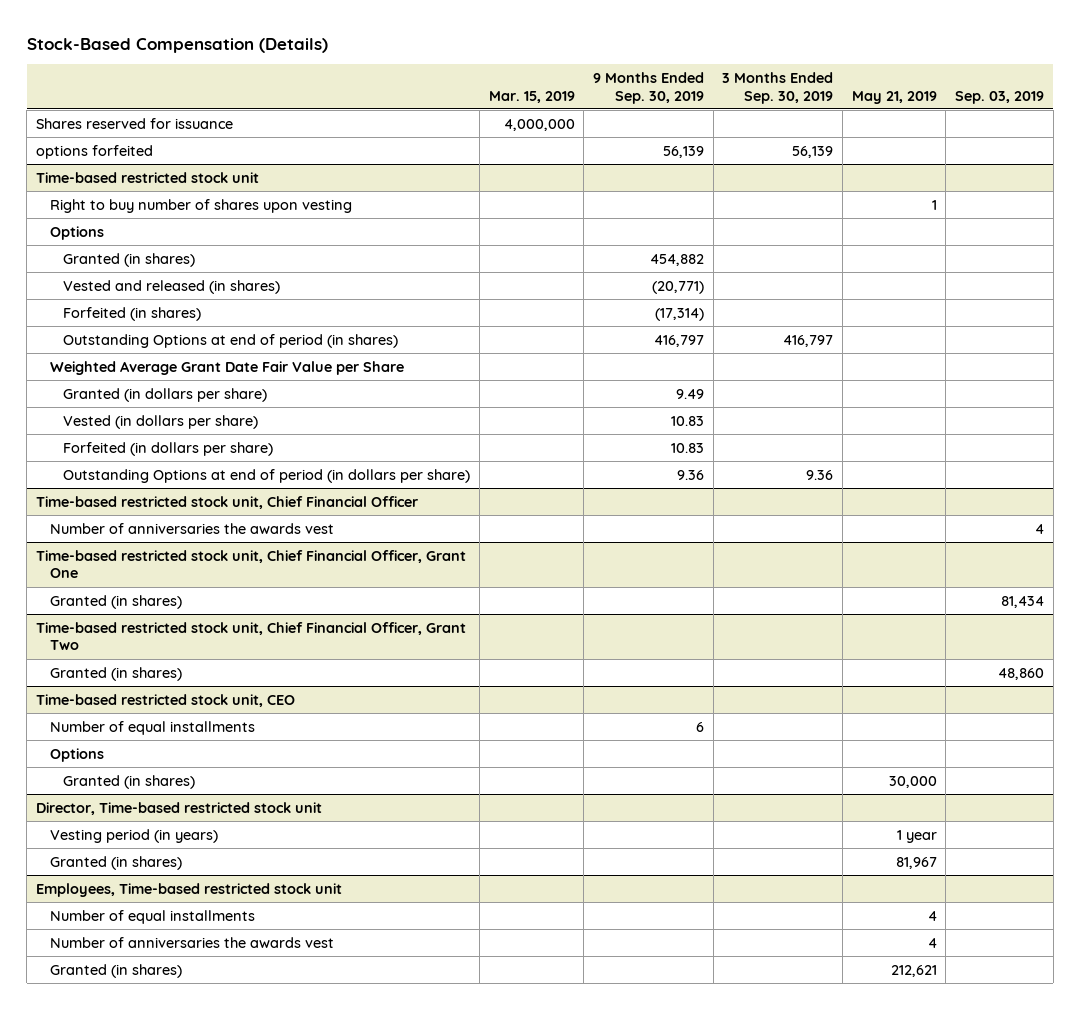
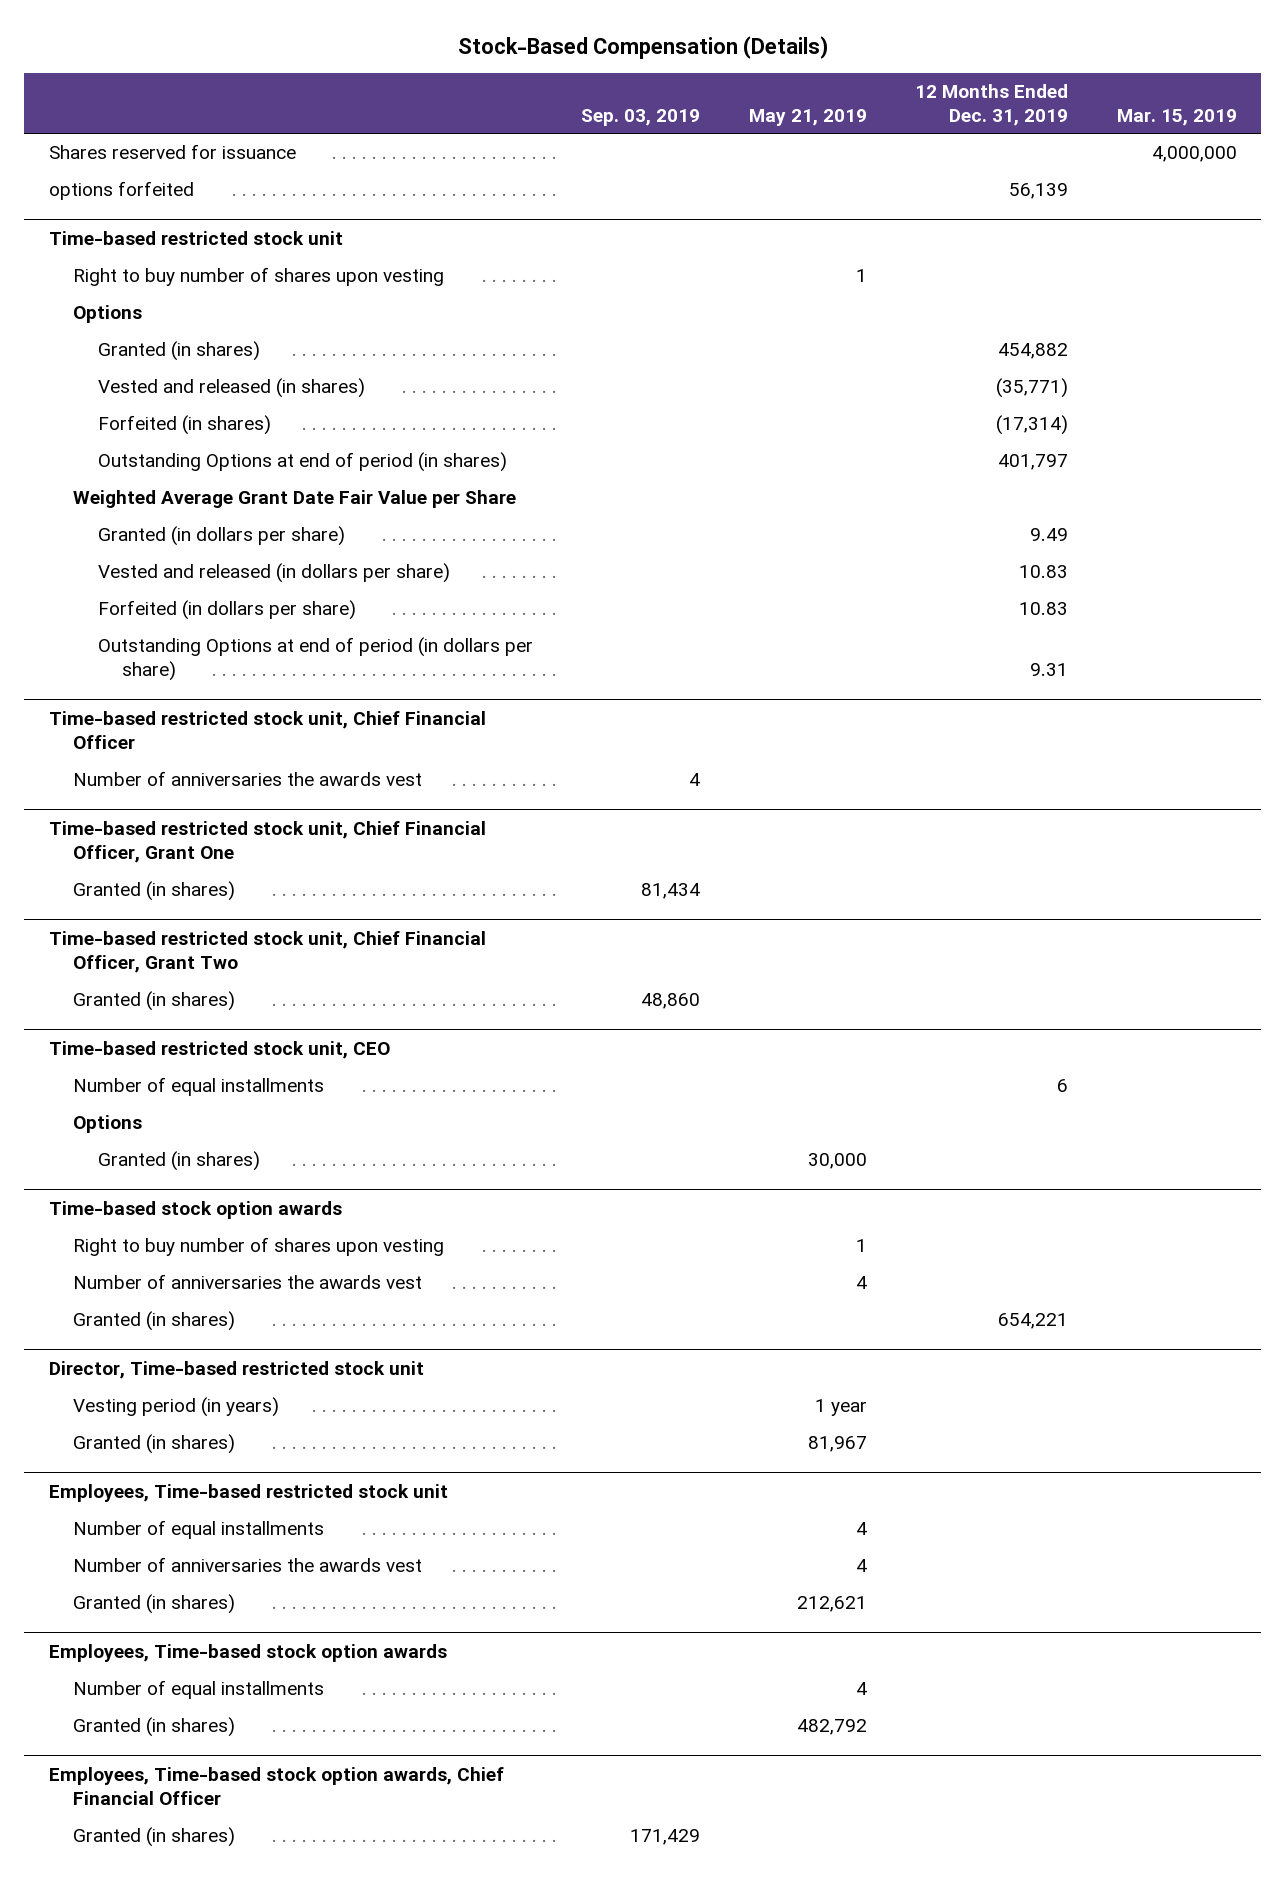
- | Mar. 15, 2019 | 9 Months Ended Sep. 30, 2019 | 3 Months Ended Sep. 30, 2019 | May 21, 2019 | Sep. 03, 2019
+ | Sep. 03, 2019 | May 21, 2019 | 12 Months Ended Dec. 31, 2019 | Mar. 15, 2019
@ Time-based restricted stock unit
- Vested (in dollars per share) | | 10.83 | | |
+ Vested and released (in dollars per share) | | | 10.83 |
+ Time-based stock option awards
+ Right to buy number of shares upon vesting | | 1 | |
+ Number of anniversaries the awards vest | | 4 | |
+ Granted (in shares) | | | 654,221 |
+ Employees, Time-based stock option awards
+ Number of equal installments | | 4 | |
+ Granted (in shares) | | 482,792 | |
+ Employees, Time-based stock option awards, Chief Financial Officer
+ Granted (in shares) | 171,429 | | |

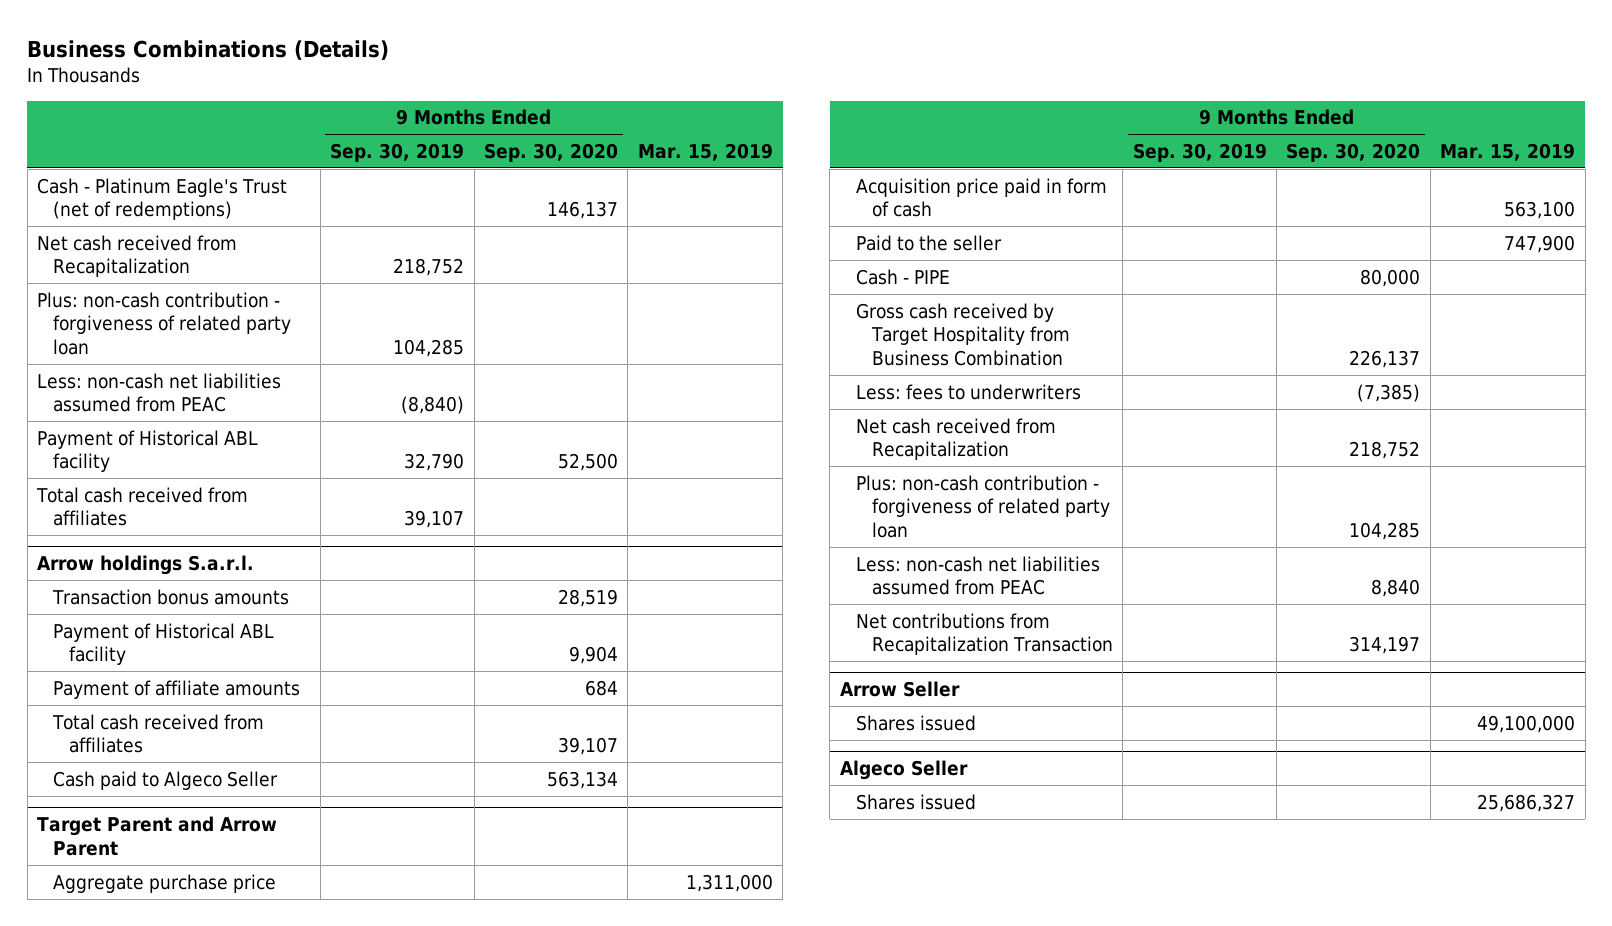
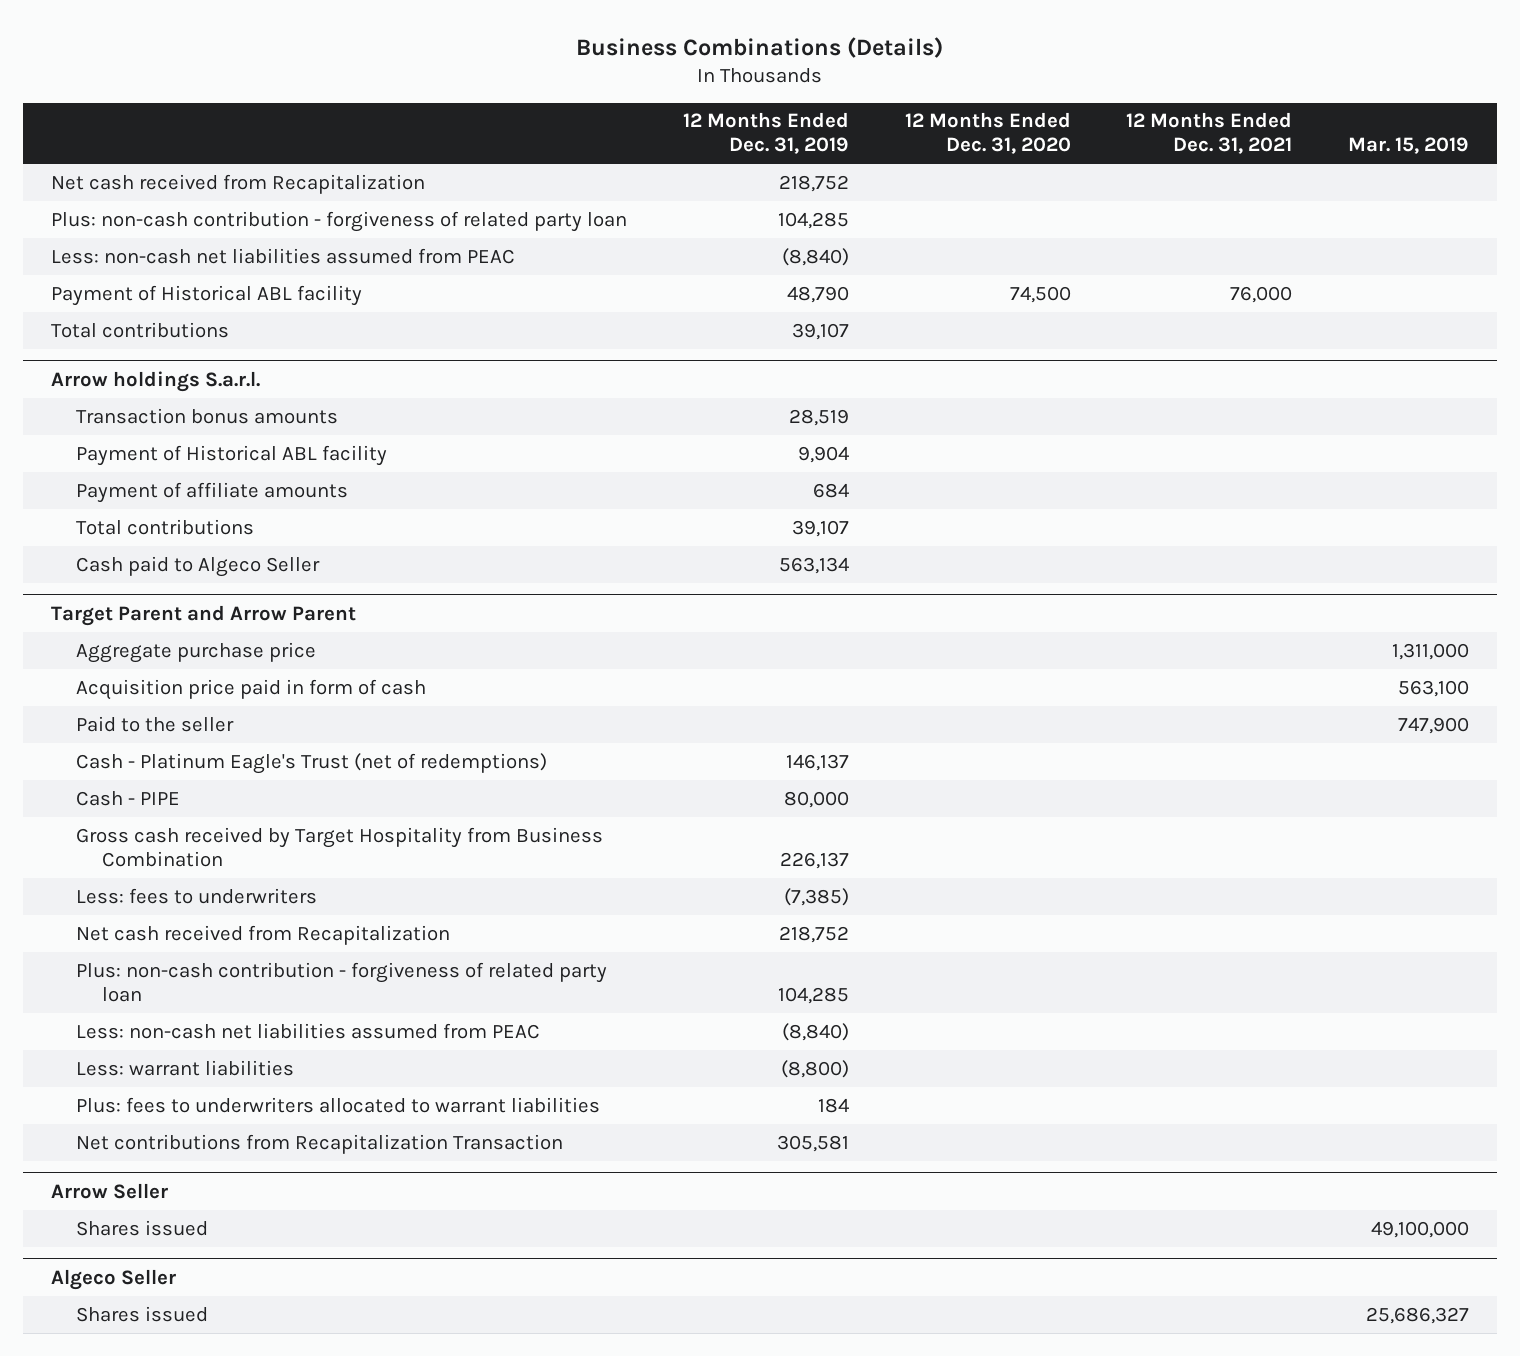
- | 9 Months Ended Sep. 30, 2019 | 9 Months Ended Sep. 30, 2020 | Mar. 15, 2019
+ | 12 Months Ended Dec. 31, 2019 | 12 Months Ended Dec. 31, 2020 | 12 Months Ended Dec. 31, 2021 | Mar. 15, 2019
- Cash - Platinum Eagle's Trust (net of redemptions) | | 146,137 |
- Total cash received from affiliates | 39,107 | |
+ Total contributions | 39,107 | | |
@ Arrow holdings S.a.r.l.
- Total cash received from affiliates | | 39,107 |
+ Total contributions | 39,107 | | |
@ Target Parent and Arrow Parent
+ Cash - Platinum Eagle's Trust (net of redemptions) | 146,137 | | |
+ Less: warrant liabilities | (8,800) | | |
+ Plus: fees to underwriters allocated to warrant liabilities | 184 | | |

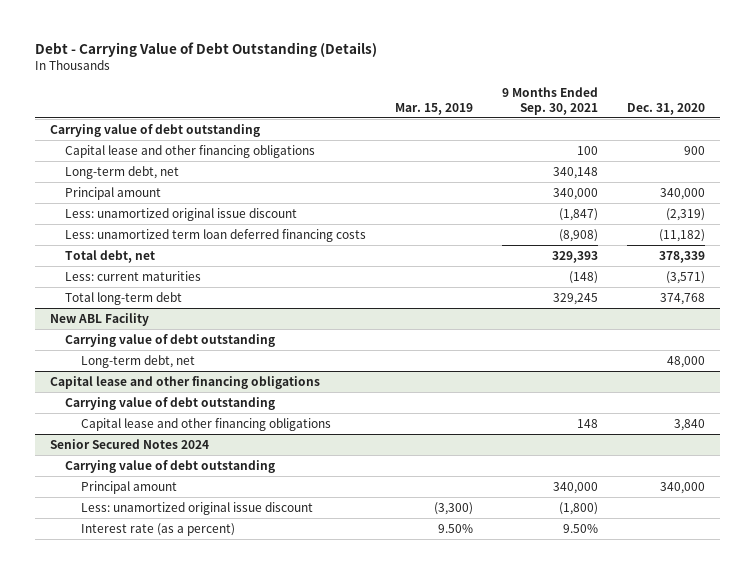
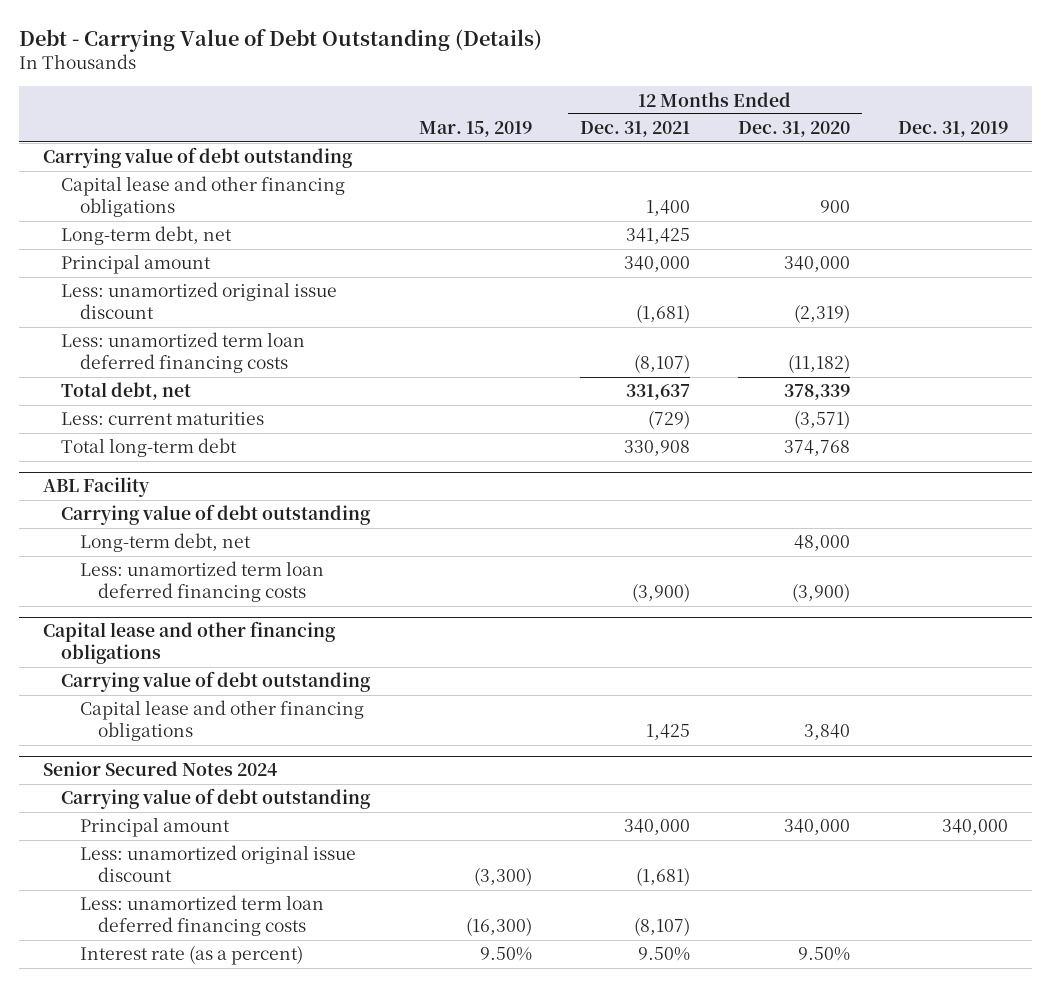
- | Mar. 15, 2019 | 9 Months Ended Sep. 30, 2021 | Dec. 31, 2020
+ | Mar. 15, 2019 | 12 Months Ended Dec. 31, 2021 | 12 Months Ended Dec. 31, 2020 | Dec. 31, 2019
- New ABL Facility
+ ABL Facility
+ Less: unamortized term loan deferred financing costs | | (3,900) | (3,900) |
@ Senior Secured Notes 2024
+ Less: unamortized term loan deferred financing costs | (16,300) | (8,107) | |

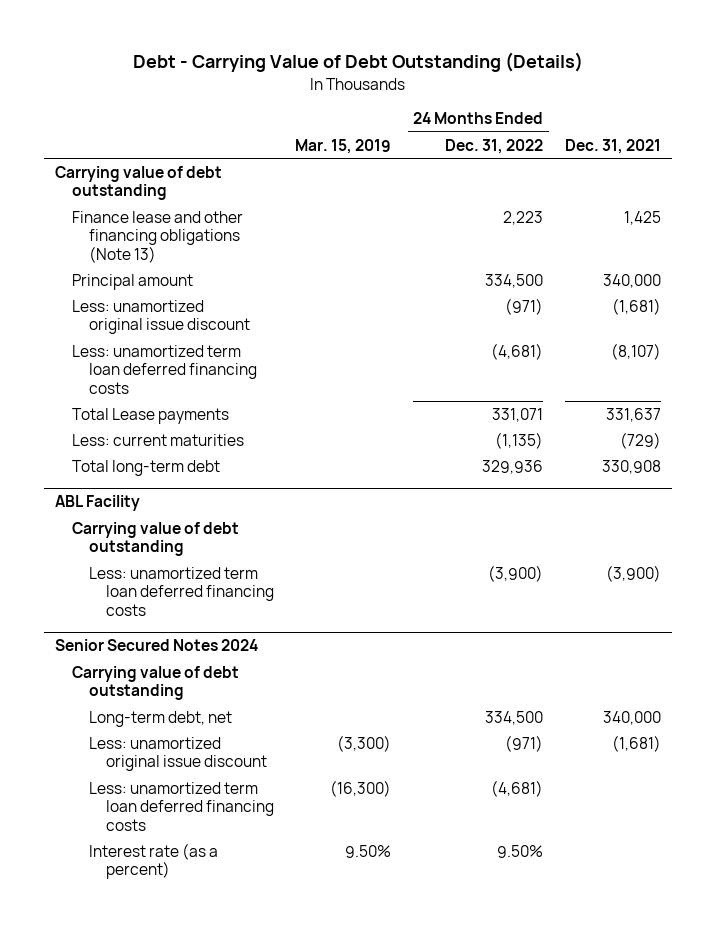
- | Mar. 15, 2019 | 12 Months Ended Dec. 31, 2021 | 12 Months Ended Dec. 31, 2020 | Dec. 31, 2019
+ | Mar. 15, 2019 | 24 Months Ended Dec. 31, 2022 | Dec. 31, 2021
- Capital lease and other financing obligations | | 1,400 | 900 |
- Long-term debt, net | | 341,425 | |
+ Finance lease and other financing obligations (Note 13) | | 2,223 | 1,425
- Total debt, net | | 331,637 | 378,339 |
+ Total Lease payments | | 331,071 | 331,637
@ ABL Facility
- Long-term debt, net | | | 48,000 |
- Capital lease and other financing obligations
- Carrying value of debt outstanding
- Capital lease and other financing obligations | | 1,425 | 3,840 |
@ Senior Secured Notes 2024
- Principal amount | | 340,000 | 340,000 | 340,000
+ Long-term debt, net | | 334,500 | 340,000

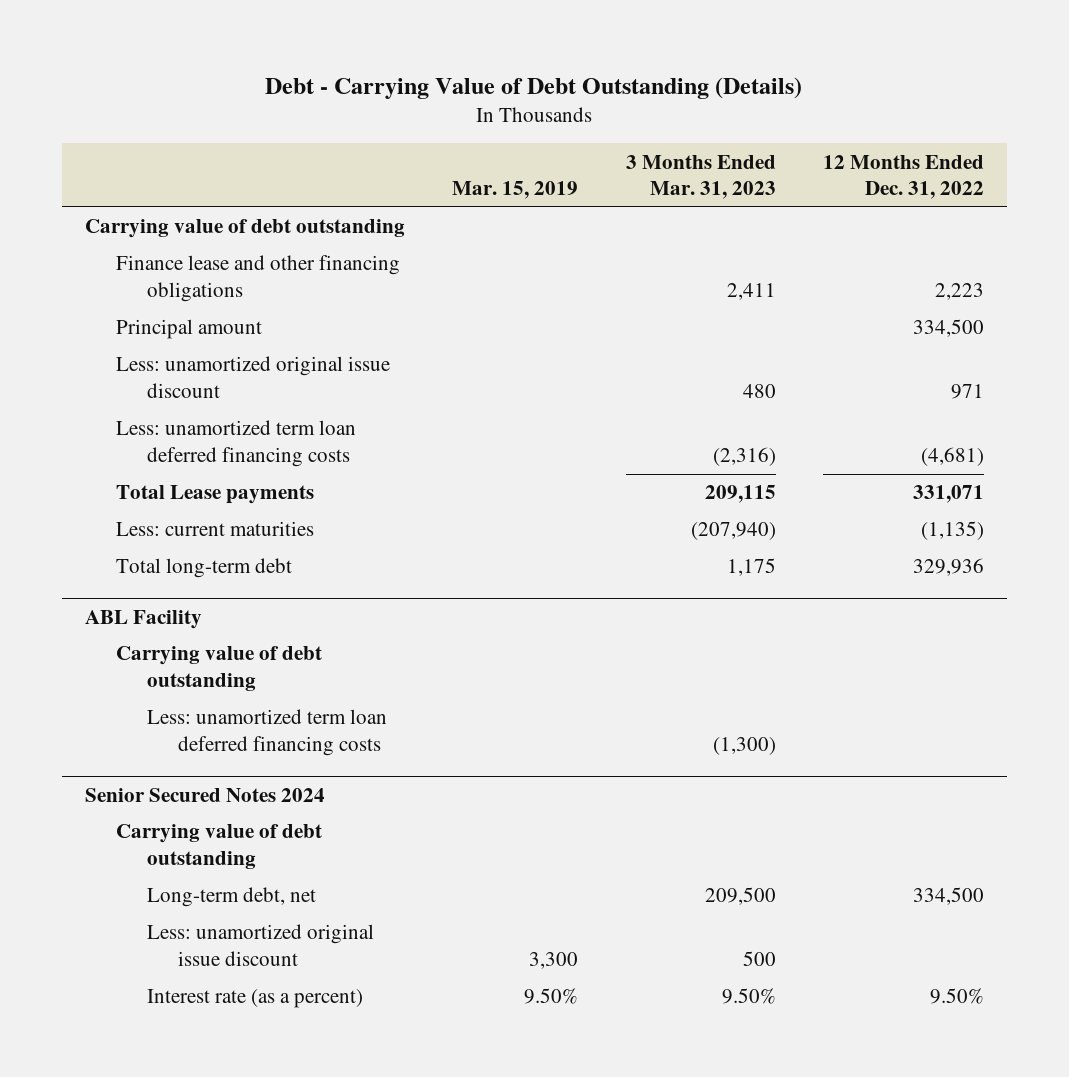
- | Mar. 15, 2019 | 24 Months Ended Dec. 31, 2022 | Dec. 31, 2021
+ | Mar. 15, 2019 | 3 Months Ended Mar. 31, 2023 | 12 Months Ended Dec. 31, 2022
- Finance lease and other financing obligations (Note 13) | | 2,223 | 1,425
+ Finance lease and other financing obligations | | 2,411 | 2,223
@ Senior Secured Notes 2024
- Less: unamortized original issue discount | (3,300) | (971) | (1,681)
- Less: unamortized term loan deferred financing costs | (16,300) | (4,681) |
+ Less: unamortized original issue discount | 3,300 | 500 |

